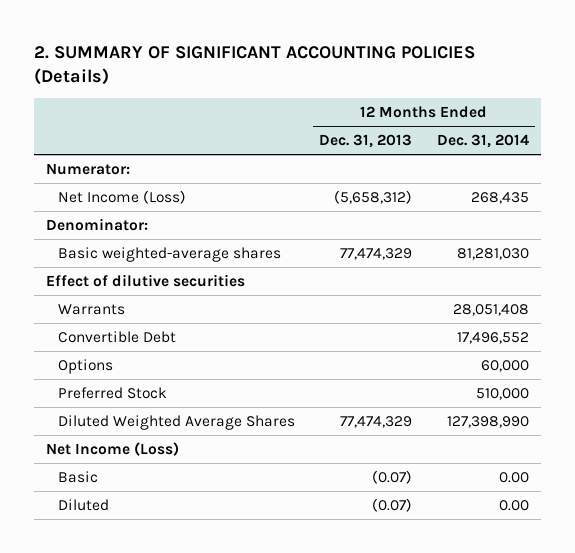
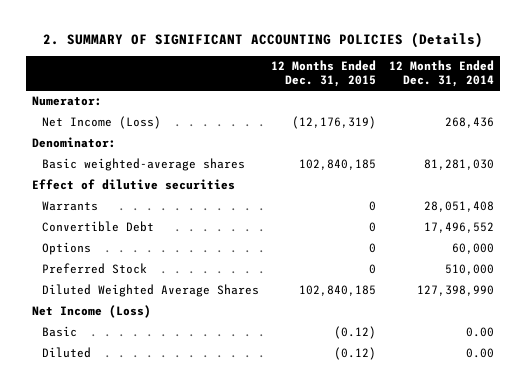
- | 12 Months Ended Dec. 31, 2013 | 12 Months Ended Dec. 31, 2014
+ | 12 Months Ended Dec. 31, 2015 | 12 Months Ended Dec. 31, 2014
- Net Income (Loss) | (5,658,312) | 268,435
+ Net Income (Loss) | (12,176,319) | 268,436

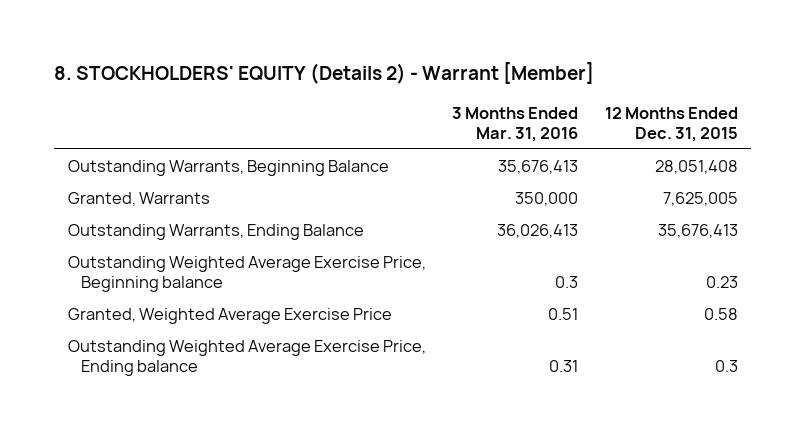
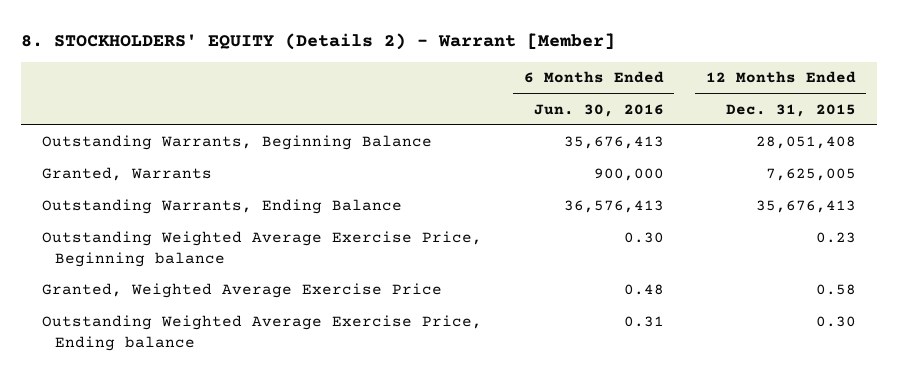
- | 3 Months Ended Mar. 31, 2016 | 12 Months Ended Dec. 31, 2015
+ | 6 Months Ended Jun. 30, 2016 | 12 Months Ended Dec. 31, 2015
- Outstanding Weighted Average Exercise Price, Ending balance | 0.31 | 0.3
+ Outstanding Weighted Average Exercise Price, Ending balance | 0.31 | 0.30

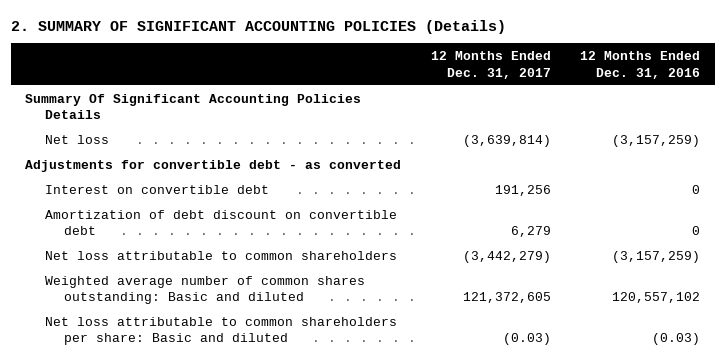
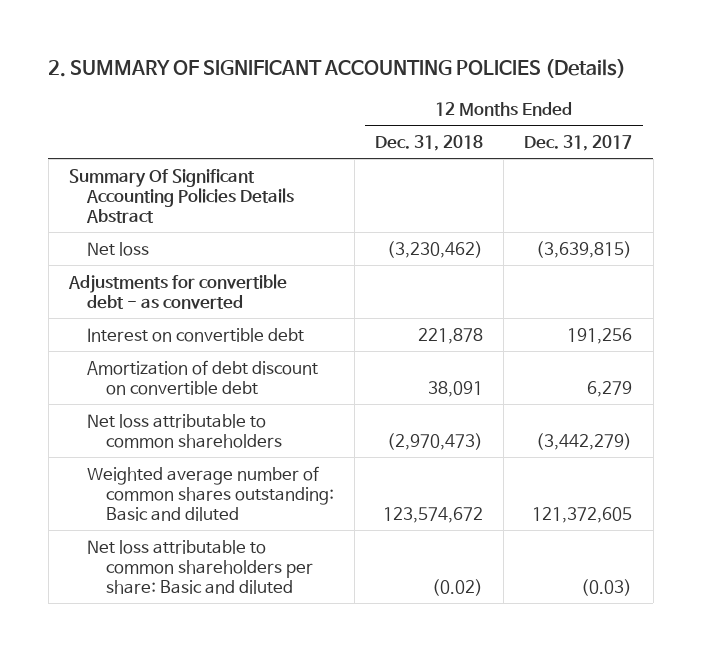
- | 12 Months Ended Dec. 31, 2017 | 12 Months Ended Dec. 31, 2016
+ | 12 Months Ended Dec. 31, 2018 | 12 Months Ended Dec. 31, 2017
- Summary Of Significant Accounting Policies Details
- Net loss | (3,639,814) | (3,157,259)
+ Summary Of Significant Accounting Policies Details Abstract
+ Net loss | (3,230,462) | (3,639,815)

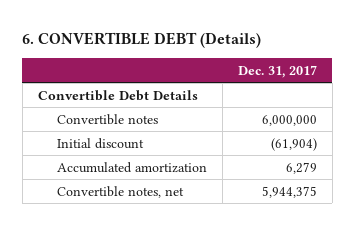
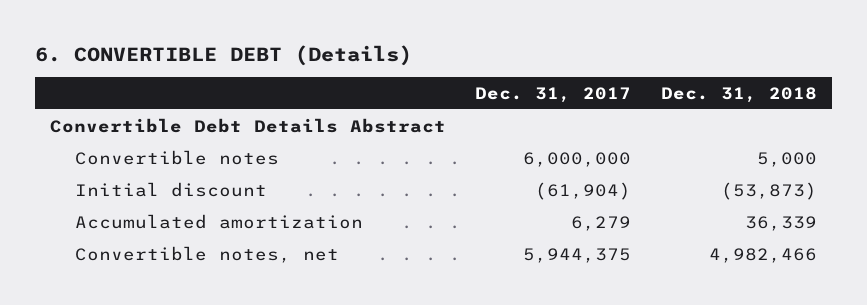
- | Dec. 31, 2017
+ | Dec. 31, 2017 | Dec. 31, 2018
- Convertible Debt Details
+ Convertible Debt Details Abstract

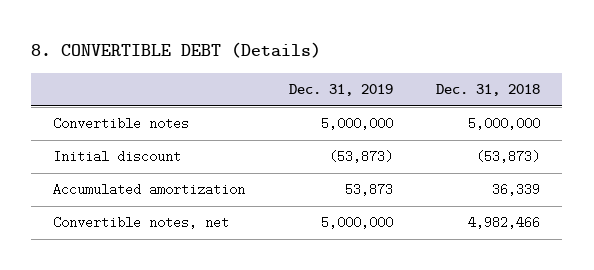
- 6. CONVERTIBLE DEBT (Details)
+ 8. CONVERTIBLE DEBT (Details)
- | Dec. 31, 2017 | Dec. 31, 2018
+ | Dec. 31, 2019 | Dec. 31, 2018
- Convertible Debt Details Abstract
- Convertible notes | 6,000,000 | 5,000
+ Convertible notes | 5,000,000 | 5,000,000

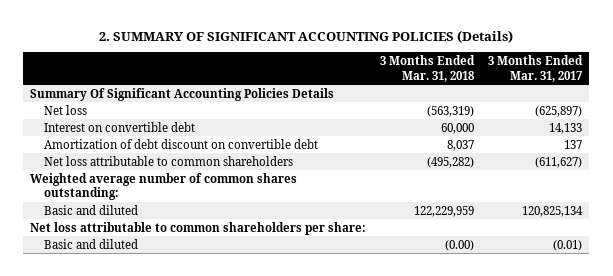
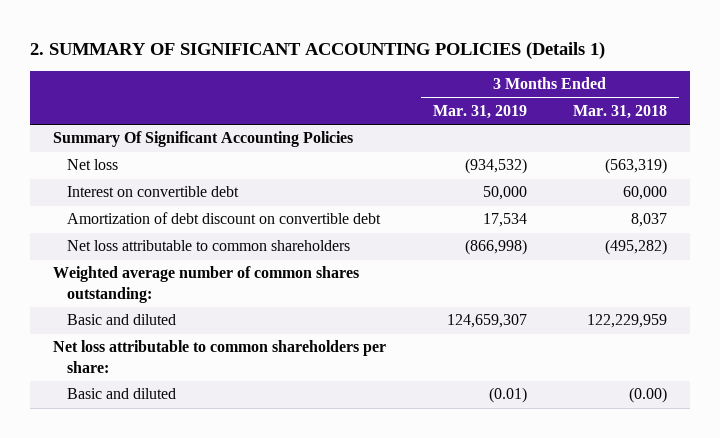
- 2. SUMMARY OF SIGNIFICANT ACCOUNTING POLICIES (Details)
+ 2. SUMMARY OF SIGNIFICANT ACCOUNTING POLICIES (Details 1)
- | 3 Months Ended Mar. 31, 2018 | 3 Months Ended Mar. 31, 2017
+ | 3 Months Ended Mar. 31, 2019 | 3 Months Ended Mar. 31, 2018
- Summary Of Significant Accounting Policies Details
+ Summary Of Significant Accounting Policies

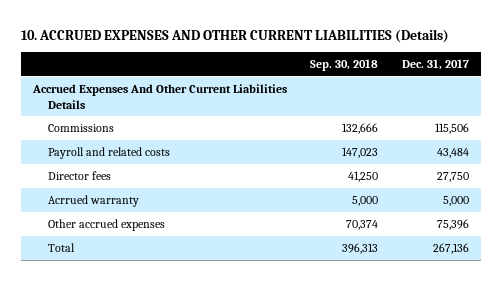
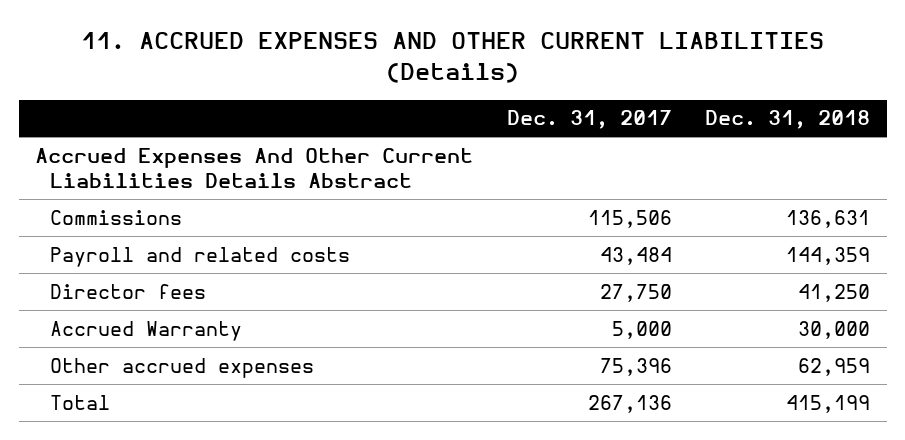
- 10. ACCRUED EXPENSES AND OTHER CURRENT LIABILITIES (Details)
+ 11. ACCRUED EXPENSES AND OTHER CURRENT LIABILITIES (Details)
- | Sep. 30, 2018 | Dec. 31, 2017
+ | Dec. 31, 2017 | Dec. 31, 2018
- Accrued Expenses And Other Current Liabilities Details
+ Accrued Expenses And Other Current Liabilities Details Abstract
- Acrrued warranty | 5,000 | 5,000
+ Accrued Warranty | 5,000 | 30,000

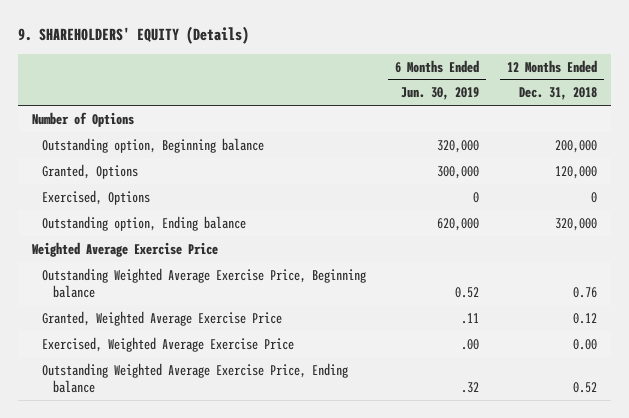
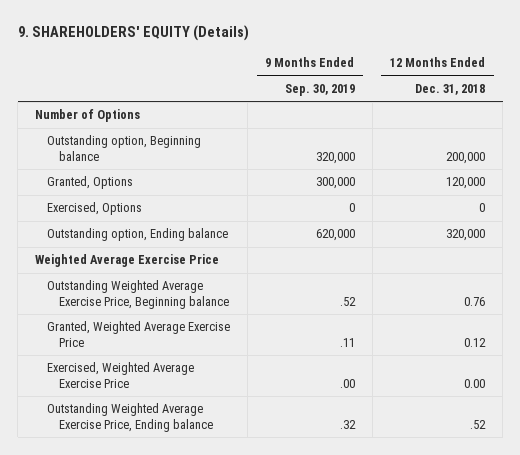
- | 6 Months Ended Jun. 30, 2019 | 12 Months Ended Dec. 31, 2018
+ | 9 Months Ended Sep. 30, 2019 | 12 Months Ended Dec. 31, 2018
- Outstanding Weighted Average Exercise Price, Ending balance | .32 | 0.52
+ Outstanding Weighted Average Exercise Price, Ending balance | .32 | .52

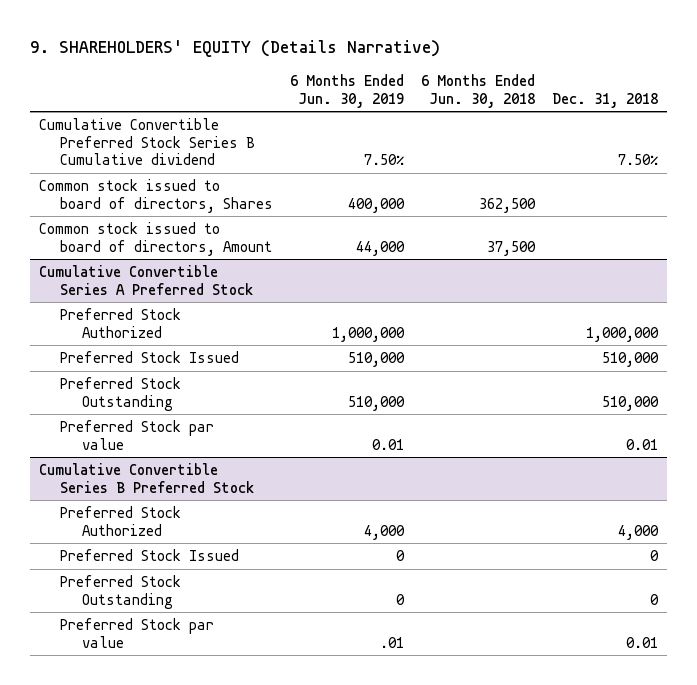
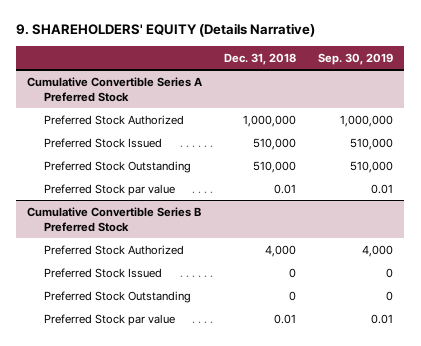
- | 6 Months Ended Jun. 30, 2019 | 6 Months Ended Jun. 30, 2018 | Dec. 31, 2018
+ | Dec. 31, 2018 | Sep. 30, 2019
- Cumulative Convertible Preferred Stock Series B Cumulative dividend | 7.50% | | 7.50%
- Common stock issued to board of directors, Shares | 400,000 | 362,500 |
- Common stock issued to board of directors, Amount | 44,000 | 37,500 |

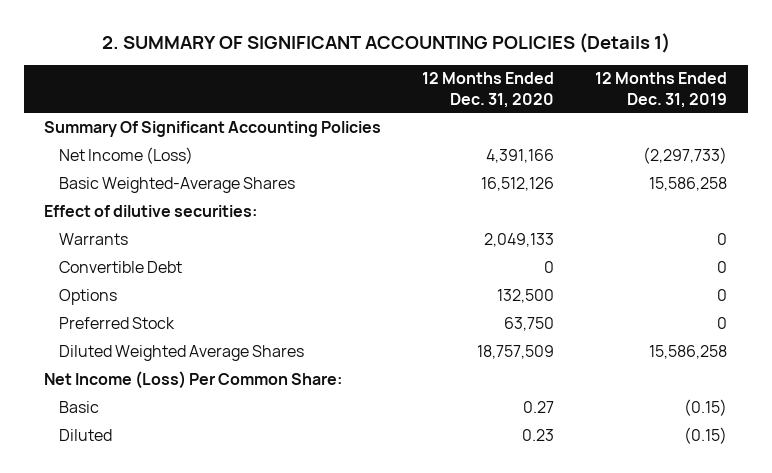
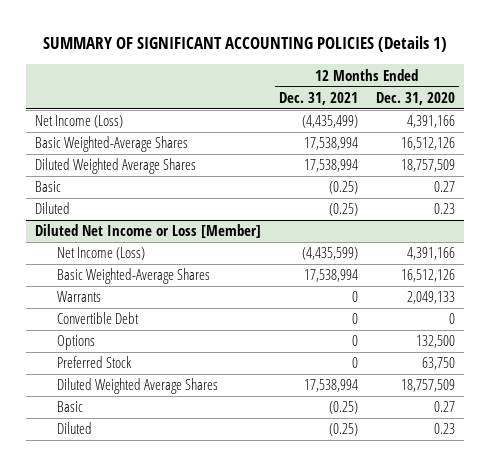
- 2. SUMMARY OF SIGNIFICANT ACCOUNTING POLICIES (Details 1)
+ SUMMARY OF SIGNIFICANT ACCOUNTING POLICIES (Details 1)
- | 12 Months Ended Dec. 31, 2020 | 12 Months Ended Dec. 31, 2019
+ | 12 Months Ended Dec. 31, 2021 | 12 Months Ended Dec. 31, 2020
- Summary Of Significant Accounting Policies
- Effect of dilutive securities:
+ Diluted Weighted Average Shares | 17,538,994 | 18,757,509
+ Basic | (0.25) | 0.27
+ Diluted | (0.25) | 0.23
+ Diluted Net Income or Loss [Member]
+ Net Income (Loss) | (4,435,599) | 4,391,166
+ Basic Weighted-Average Shares | 17,538,994 | 16,512,126
- Net Income (Loss) Per Common Share:

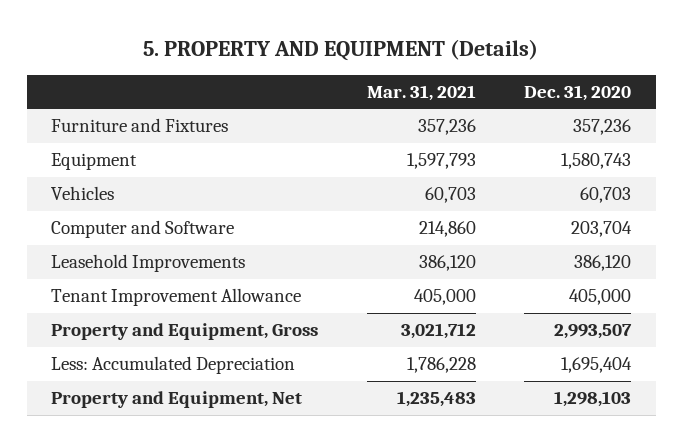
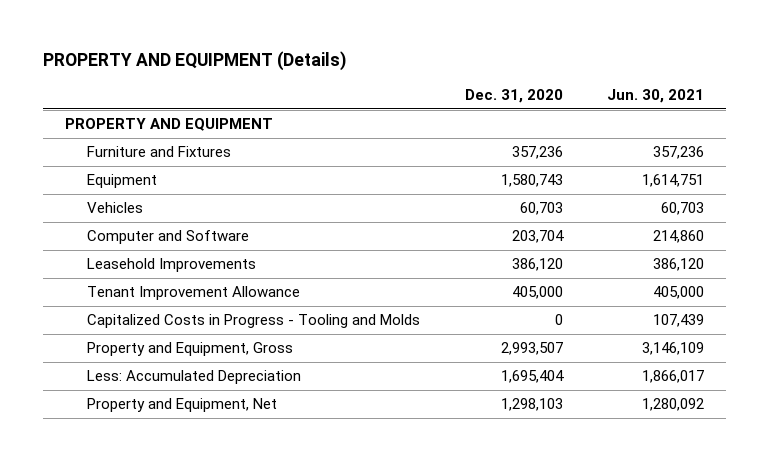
- 5. PROPERTY AND EQUIPMENT (Details)
+ PROPERTY AND EQUIPMENT (Details)
- | Mar. 31, 2021 | Dec. 31, 2020
+ | Dec. 31, 2020 | Jun. 30, 2021
+ PROPERTY AND EQUIPMENT
+ Capitalized Costs in Progress - Tooling and Molds | 0 | 107,439

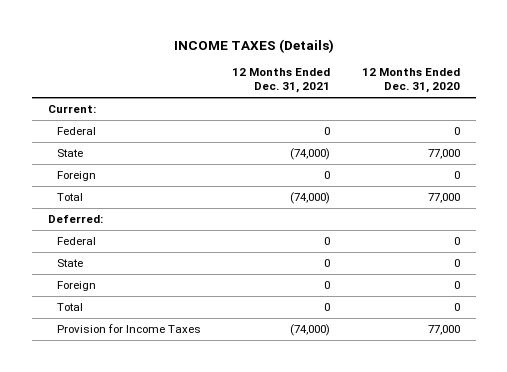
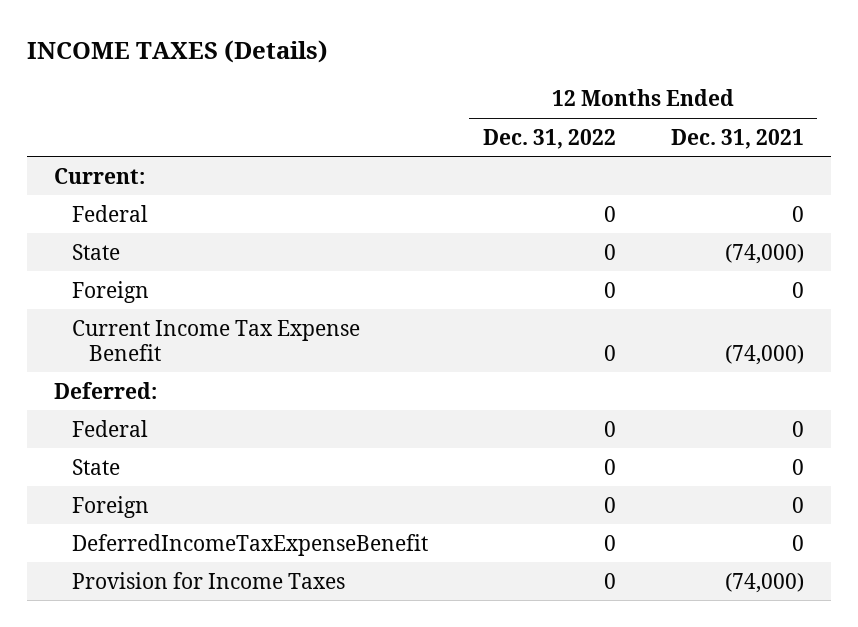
- | 12 Months Ended Dec. 31, 2021 | 12 Months Ended Dec. 31, 2020
+ | 12 Months Ended Dec. 31, 2022 | 12 Months Ended Dec. 31, 2021
- Total | (74,000) | 77,000
+ Current Income Tax Expense Benefit | 0 | (74,000)
- Total | 0 | 0
+ DeferredIncomeTaxExpenseBenefit | 0 | 0

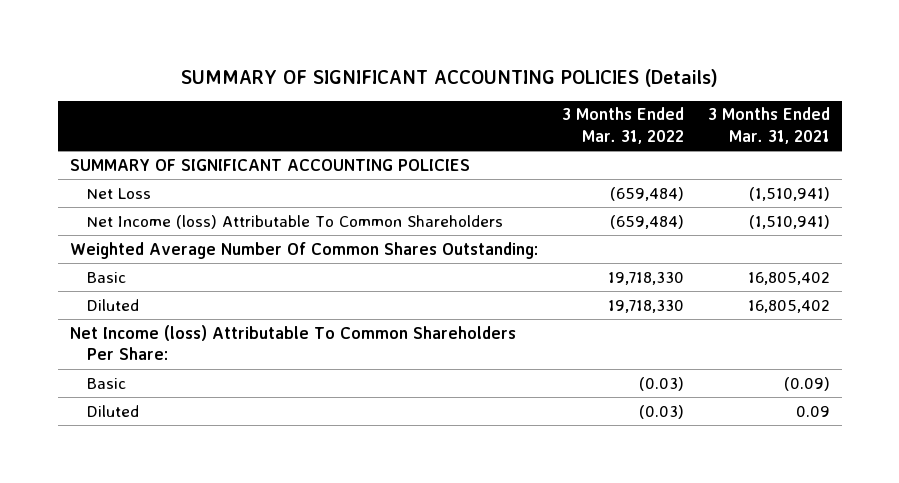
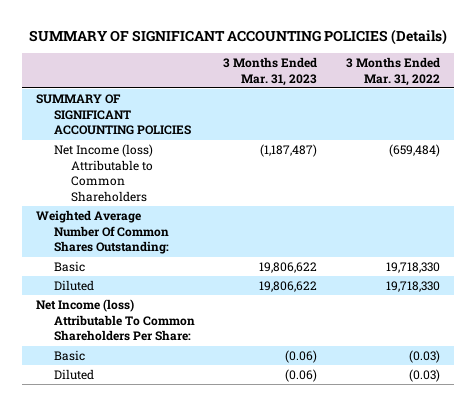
- | 3 Months Ended Mar. 31, 2022 | 3 Months Ended Mar. 31, 2021
+ | 3 Months Ended Mar. 31, 2023 | 3 Months Ended Mar. 31, 2022
- Net Loss | (659,484) | (1,510,941)
- Net Income (loss) Attributable To Common Shareholders | (659,484) | (1,510,941)
+ Net Income (loss) Attributable to Common Shareholders | (1,187,487) | (659,484)

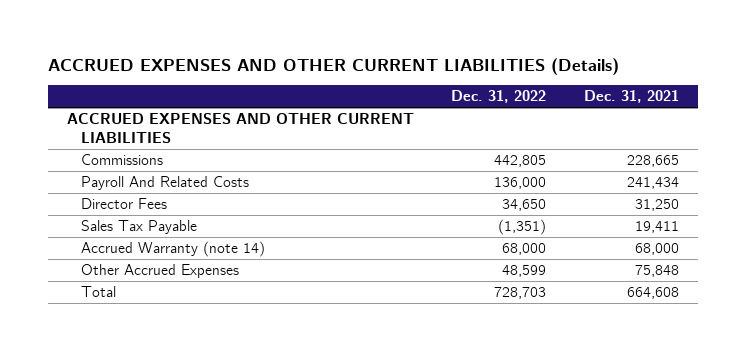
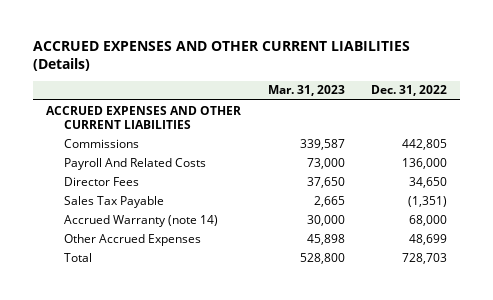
- | Dec. 31, 2022 | Dec. 31, 2021
+ | Mar. 31, 2023 | Dec. 31, 2022
- Other Accrued Expenses | 48,599 | 75,848
+ Other Accrued Expenses | 45,898 | 48,699

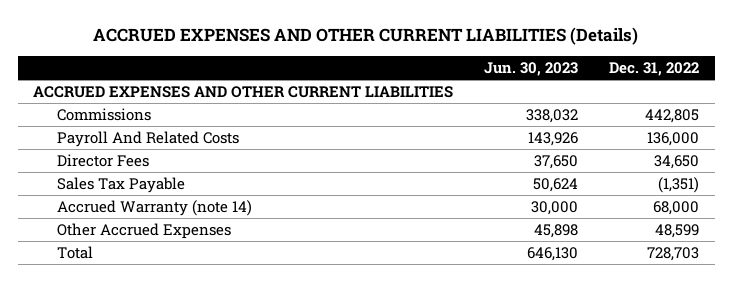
- | Mar. 31, 2023 | Dec. 31, 2022
+ | Jun. 30, 2023 | Dec. 31, 2022
- Other Accrued Expenses | 45,898 | 48,699
+ Other Accrued Expenses | 45,898 | 48,599

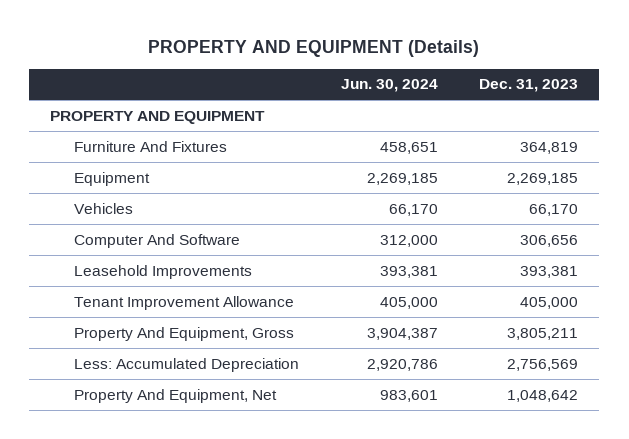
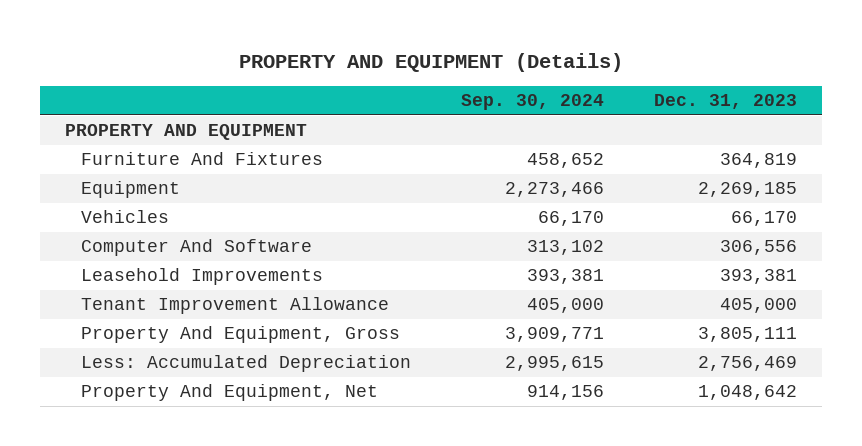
- | Jun. 30, 2024 | Dec. 31, 2023
+ | Sep. 30, 2024 | Dec. 31, 2023
- Computer And Software | 312,000 | 306,656
+ Computer And Software | 313,102 | 306,556
- Property And Equipment, Gross | 3,904,387 | 3,805,211
- Less: Accumulated Depreciation | 2,920,786 | 2,756,569
+ Property And Equipment, Gross | 3,909,771 | 3,805,111
+ Less: Accumulated Depreciation | 2,995,615 | 2,756,469

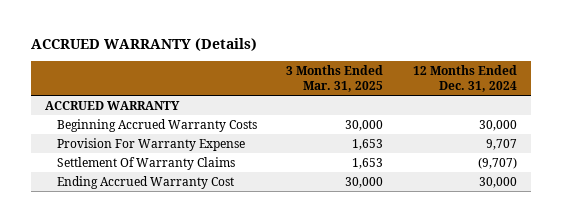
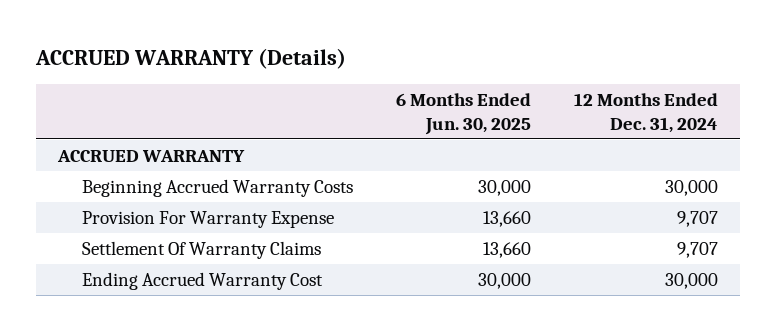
- | 3 Months Ended Mar. 31, 2025 | 12 Months Ended Dec. 31, 2024
+ | 6 Months Ended Jun. 30, 2025 | 12 Months Ended Dec. 31, 2024
- Settlement Of Warranty Claims | 1,653 | (9,707)
+ Settlement Of Warranty Claims | 13,660 | 9,707

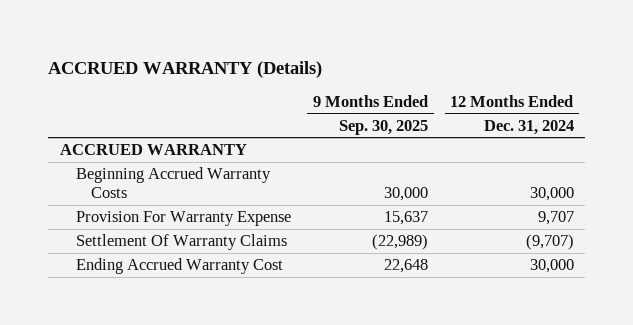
- | 6 Months Ended Jun. 30, 2025 | 12 Months Ended Dec. 31, 2024
+ | 9 Months Ended Sep. 30, 2025 | 12 Months Ended Dec. 31, 2024
- Settlement Of Warranty Claims | 13,660 | 9,707
+ Settlement Of Warranty Claims | (22,989) | (9,707)

